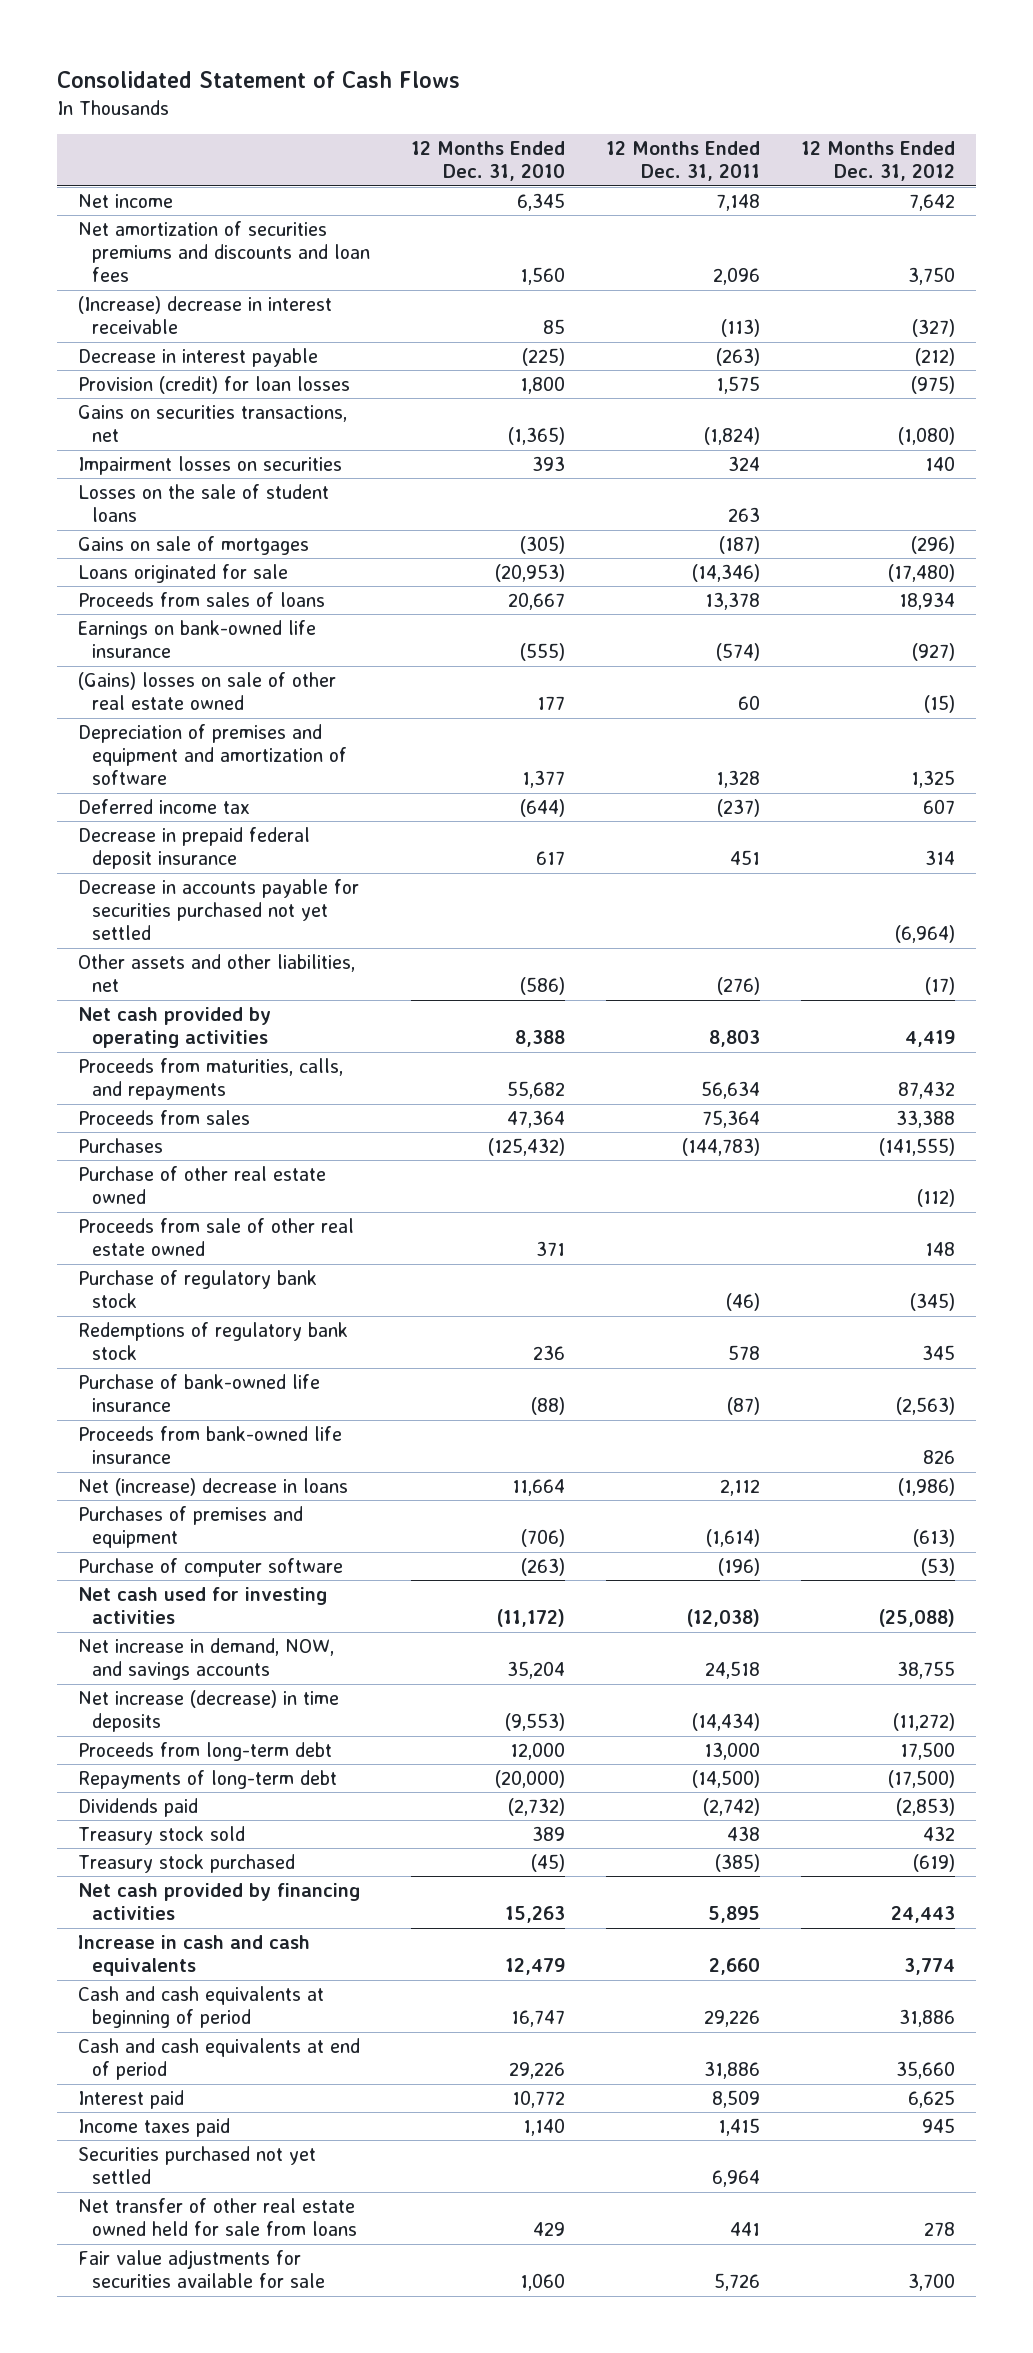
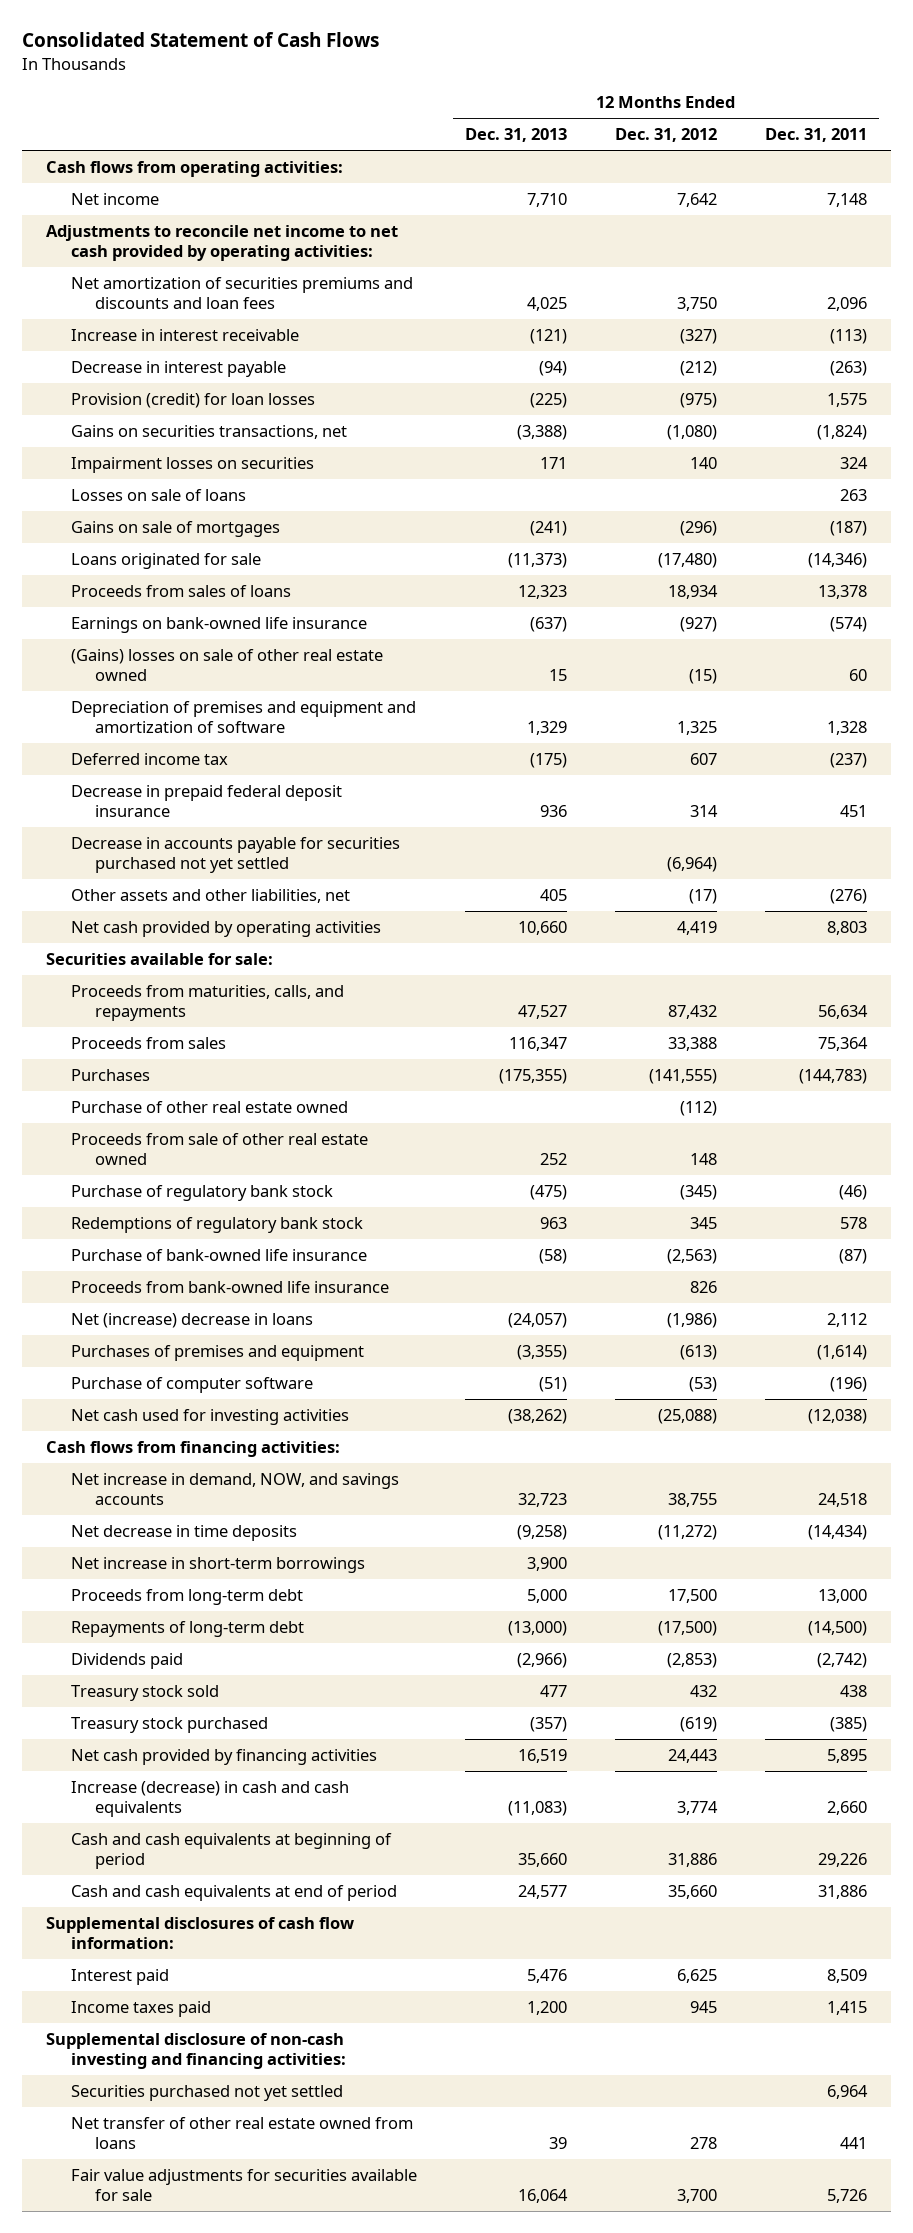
- | 12 Months Ended Dec. 31, 2010 | 12 Months Ended Dec. 31, 2011 | 12 Months Ended Dec. 31, 2012
+ | 12 Months Ended Dec. 31, 2013 | 12 Months Ended Dec. 31, 2012 | 12 Months Ended Dec. 31, 2011
+ Cash flows from operating activities:
+ Adjustments to reconcile net income to net cash provided by operating activities:
- (Increase) decrease in interest receivable | 85 | (113) | (327)
+ Increase in interest receivable | (121) | (327) | (113)
- Losses on the sale of student loans | | 263 |
+ Losses on sale of loans | | | 263
+ Securities available for sale:
+ Cash flows from financing activities:
- Net increase (decrease) in time deposits | (9,553) | (14,434) | (11,272)
+ Net decrease in time deposits | (9,258) | (11,272) | (14,434)
+ Net increase in short-term borrowings | 3,900 | |
- Increase in cash and cash equivalents | 12,479 | 2,660 | 3,774
+ Increase (decrease) in cash and cash equivalents | (11,083) | 3,774 | 2,660
+ Supplemental disclosures of cash flow information:
+ Supplemental disclosure of non-cash investing and financing activities:
- Net transfer of other real estate owned held for sale from loans | 429 | 441 | 278
+ Net transfer of other real estate owned from loans | 39 | 278 | 441

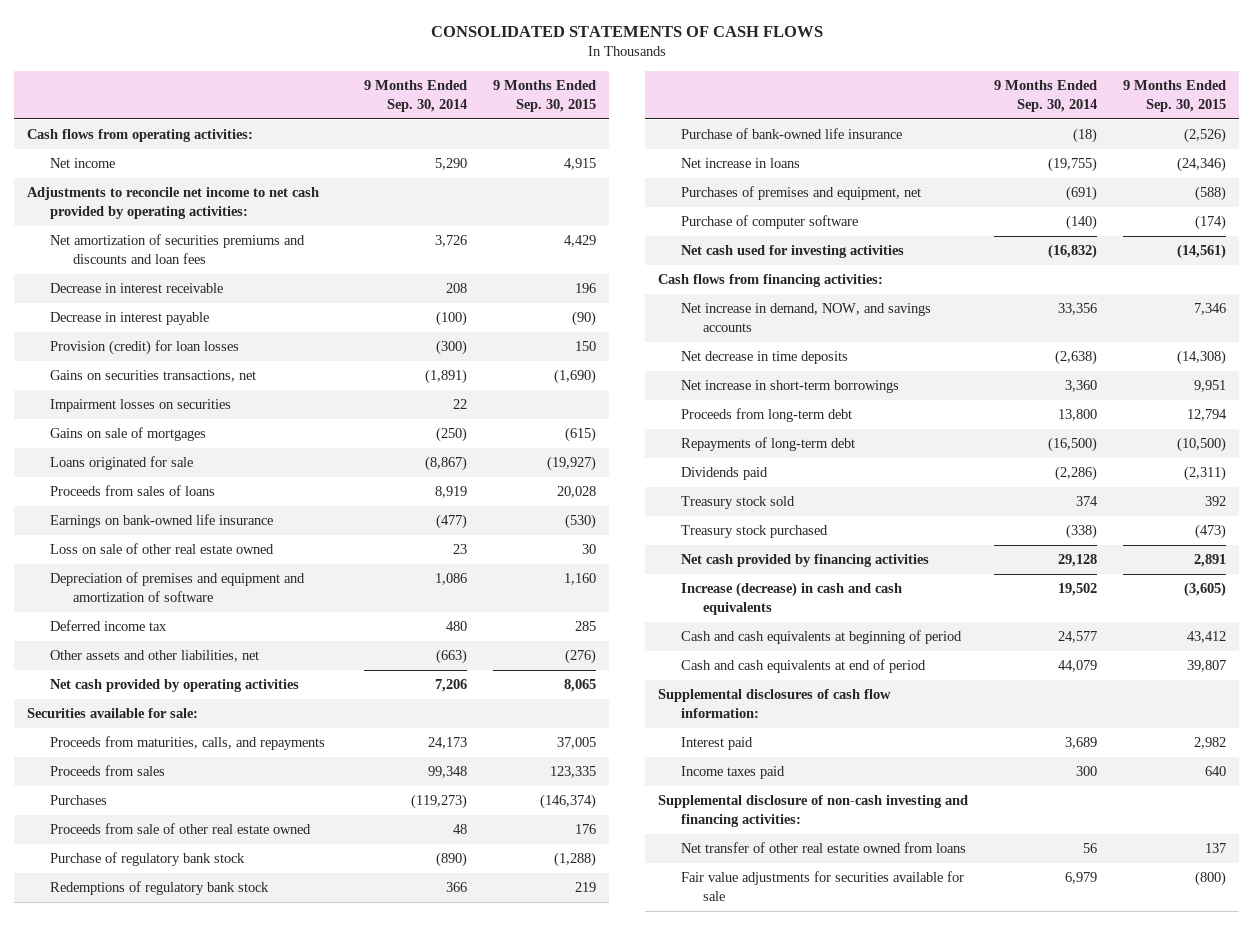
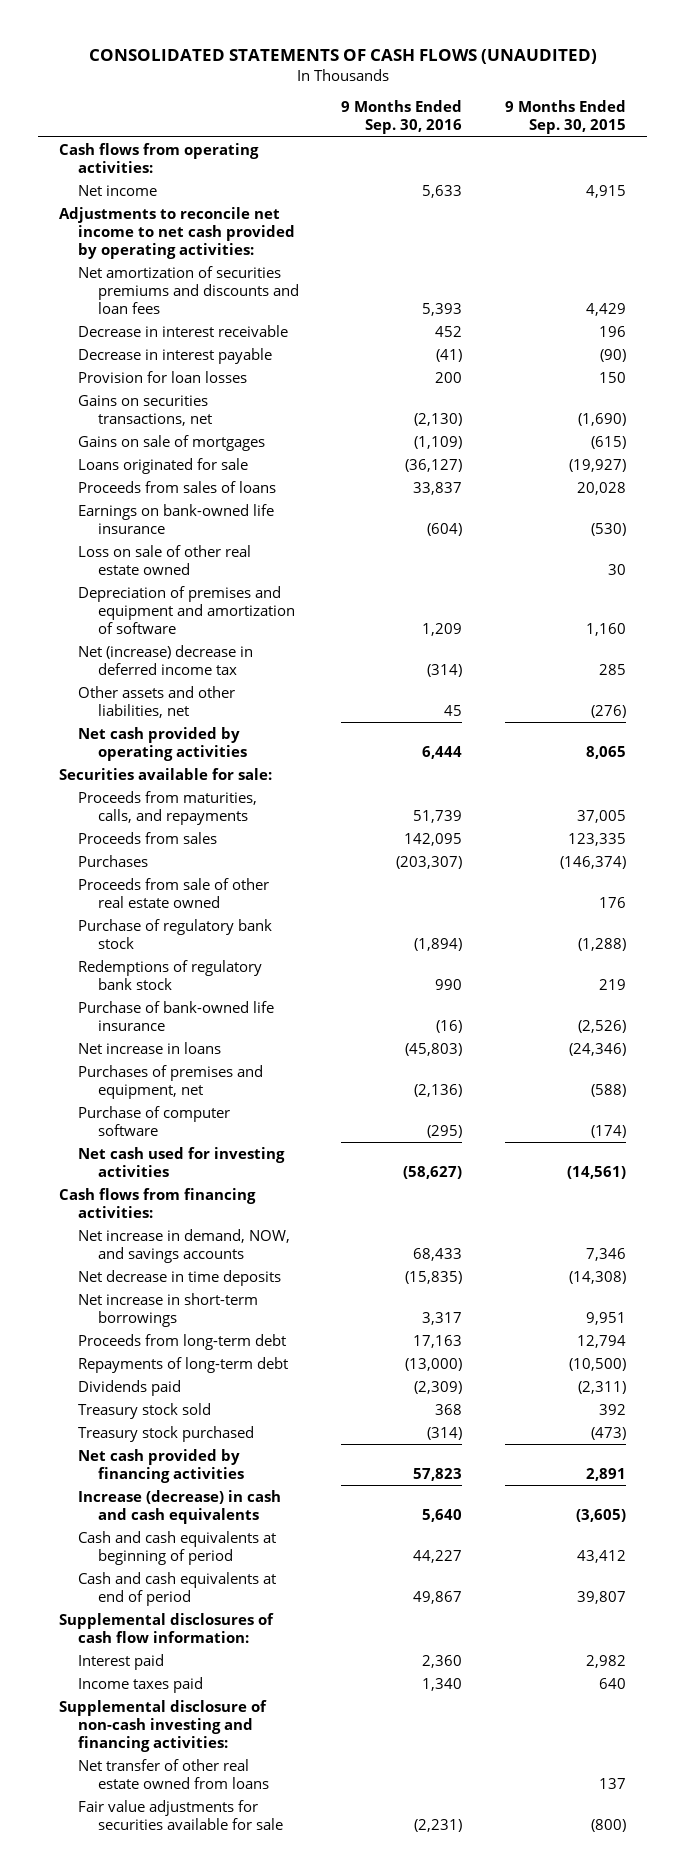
- CONSOLIDATED STATEMENTS OF CASH FLOWS
+ CONSOLIDATED STATEMENTS OF CASH FLOWS (UNAUDITED)
- | 9 Months Ended Sep. 30, 2014 | 9 Months Ended Sep. 30, 2015
+ | 9 Months Ended Sep. 30, 2016 | 9 Months Ended Sep. 30, 2015
- Provision (credit) for loan losses | (300) | 150
+ Provision for loan losses | 200 | 150
- Impairment losses on securities | 22 |
- Deferred income tax | 480 | 285
+ Net (increase) decrease in deferred income tax | (314) | 285

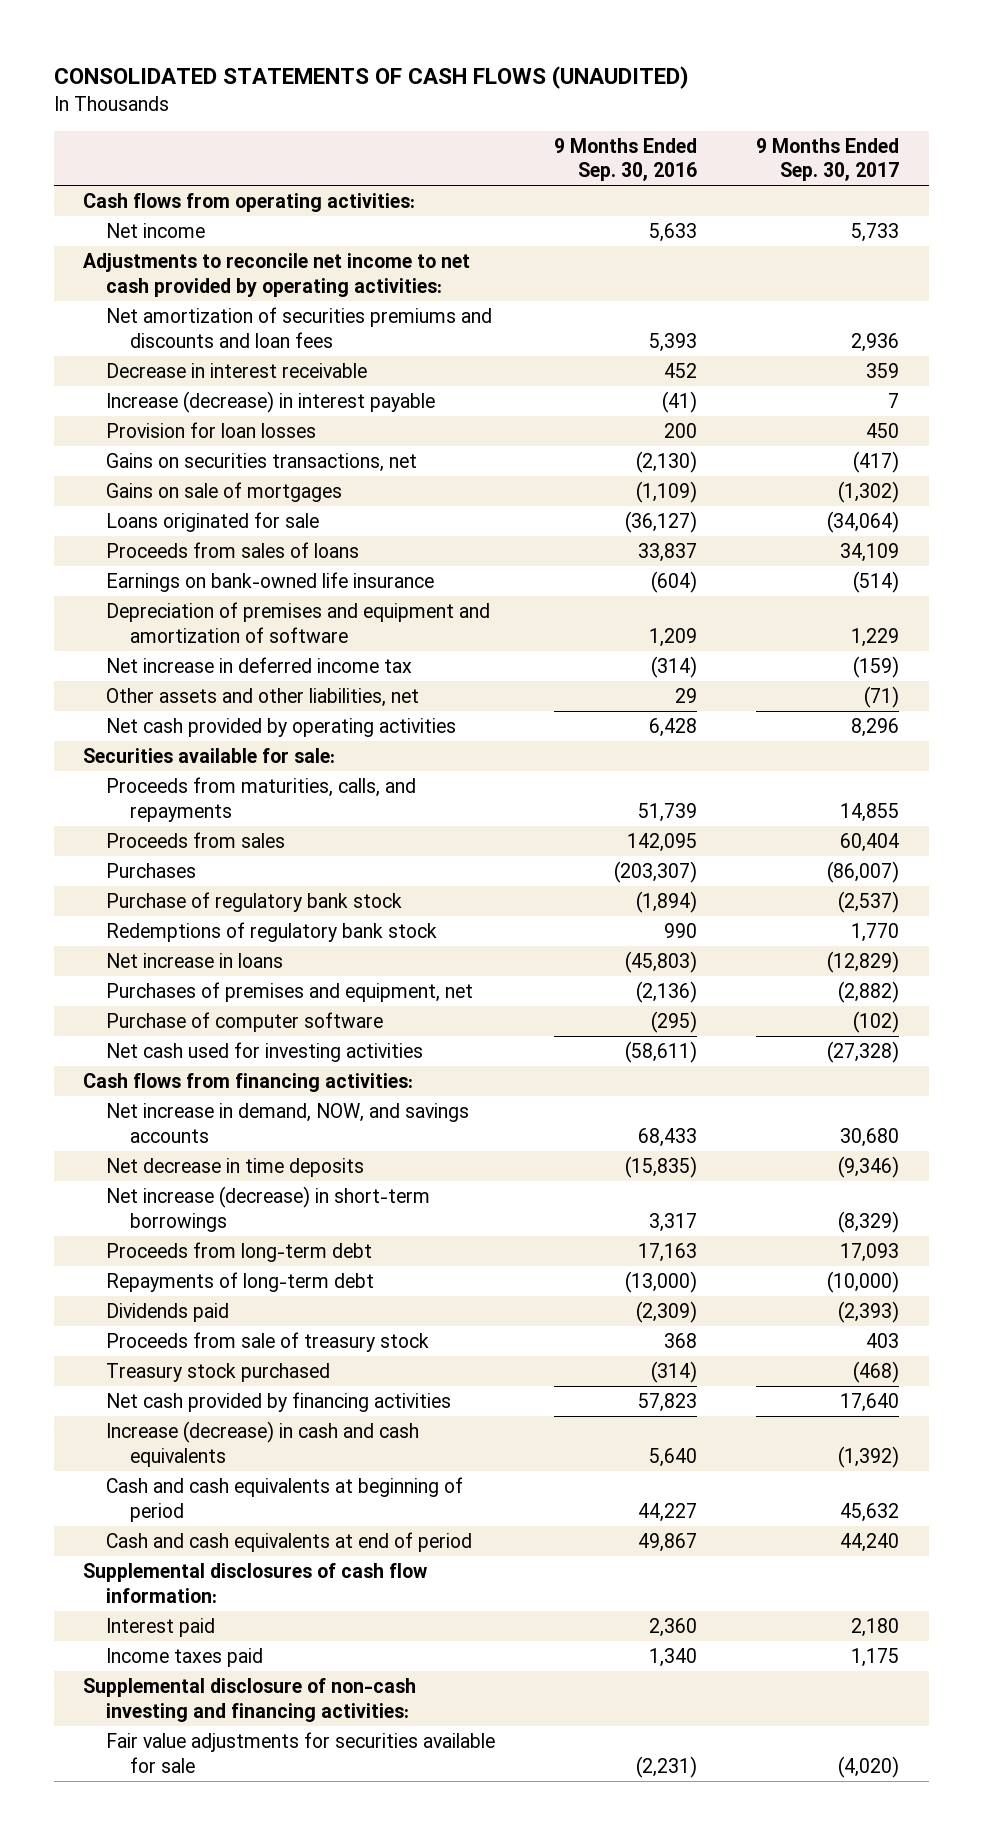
- | 9 Months Ended Sep. 30, 2016 | 9 Months Ended Sep. 30, 2015
+ | 9 Months Ended Sep. 30, 2016 | 9 Months Ended Sep. 30, 2017
- Decrease in interest payable | (41) | (90)
+ Increase (decrease) in interest payable | (41) | 7
- Loss on sale of other real estate owned | | 30
- Net (increase) decrease in deferred income tax | (314) | 285
- Other assets and other liabilities, net | 45 | (276)
- Net cash provided by operating activities | 6,444 | 8,065
+ Net increase in deferred income tax | (314) | (159)
+ Other assets and other liabilities, net | 29 | (71)
+ Net cash provided by operating activities | 6,428 | 8,296
- Proceeds from sale of other real estate owned | | 176
- Purchase of bank-owned life insurance | (16) | (2,526)
- Net cash used for investing activities | (58,627) | (14,561)
+ Net cash used for investing activities | (58,611) | (27,328)
- Net increase in short-term borrowings | 3,317 | 9,951
+ Net increase (decrease) in short-term borrowings | 3,317 | (8,329)
- Treasury stock sold | 368 | 392
+ Proceeds from sale of treasury stock | 368 | 403
- Net transfer of other real estate owned from loans | | 137

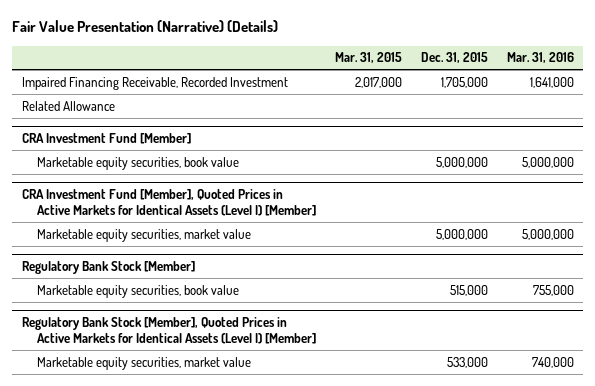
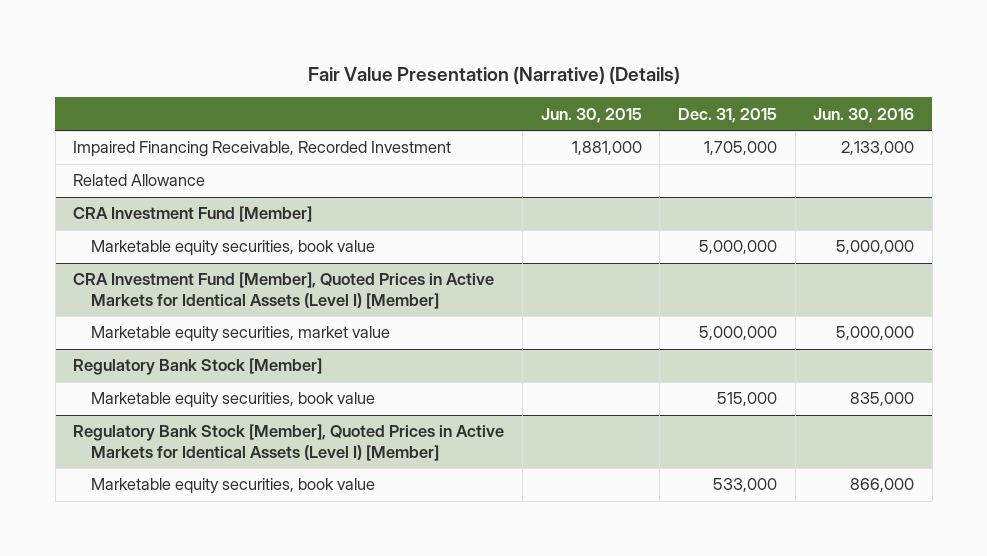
- | Mar. 31, 2015 | Dec. 31, 2015 | Mar. 31, 2016
+ | Jun. 30, 2015 | Dec. 31, 2015 | Jun. 30, 2016
@ Regulatory Bank Stock [Member], Quoted Prices in Active Markets for Identical Assets (Level I) [Member]
- Marketable equity securities, market value | | 533,000 | 740,000
+ Marketable equity securities, book value | | 533,000 | 866,000

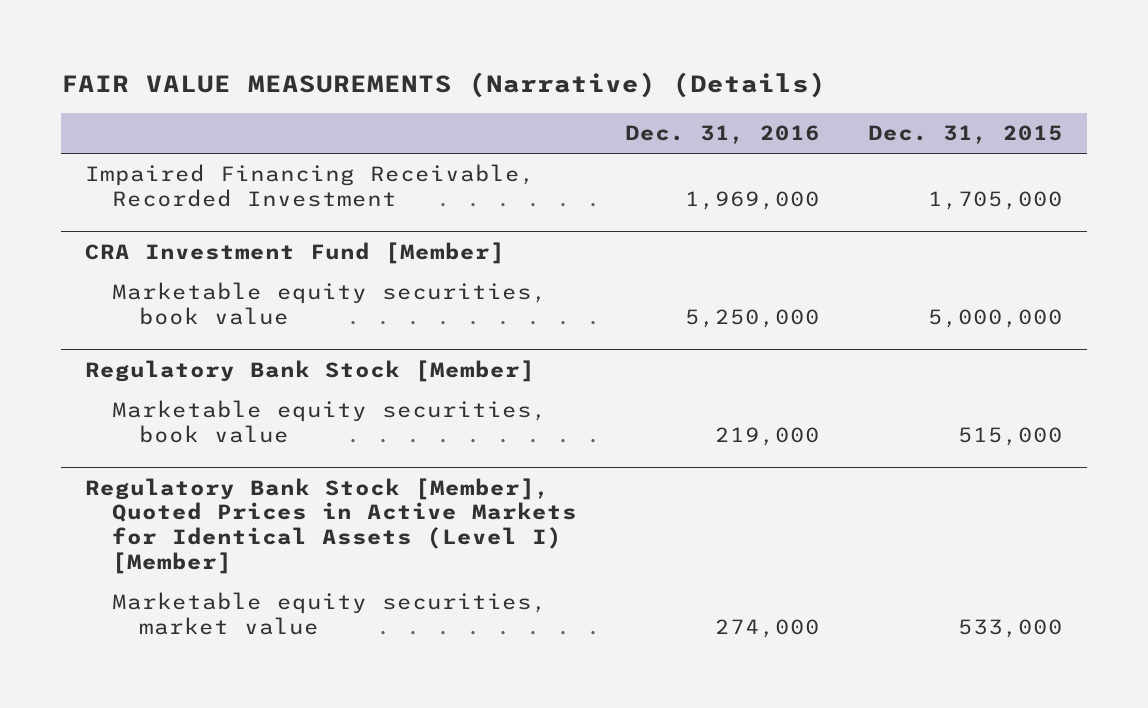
- Fair Value Presentation (Narrative) (Details)
+ FAIR VALUE MEASUREMENTS (Narrative) (Details)
- | Jun. 30, 2015 | Dec. 31, 2015 | Jun. 30, 2016
+ | Dec. 31, 2016 | Dec. 31, 2015
- Related Allowance
- CRA Investment Fund [Member], Quoted Prices in Active Markets for Identical Assets (Level I) [Member]
- Marketable equity securities, market value | | 5,000,000 | 5,000,000
@ Regulatory Bank Stock [Member], Quoted Prices in Active Markets for Identical Assets (Level I) [Member]
- Marketable equity securities, book value | | 533,000 | 866,000
+ Marketable equity securities, market value | 274,000 | 533,000

